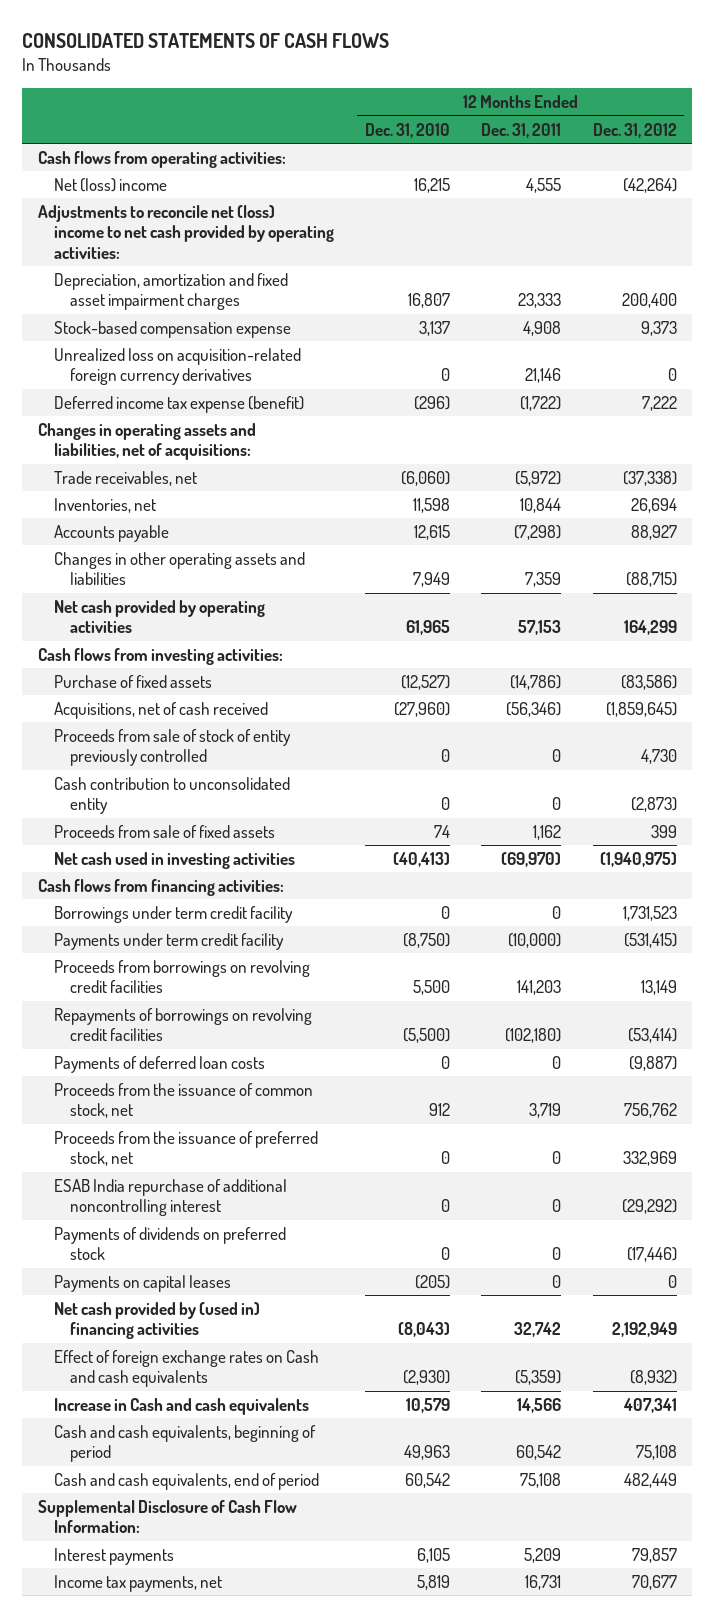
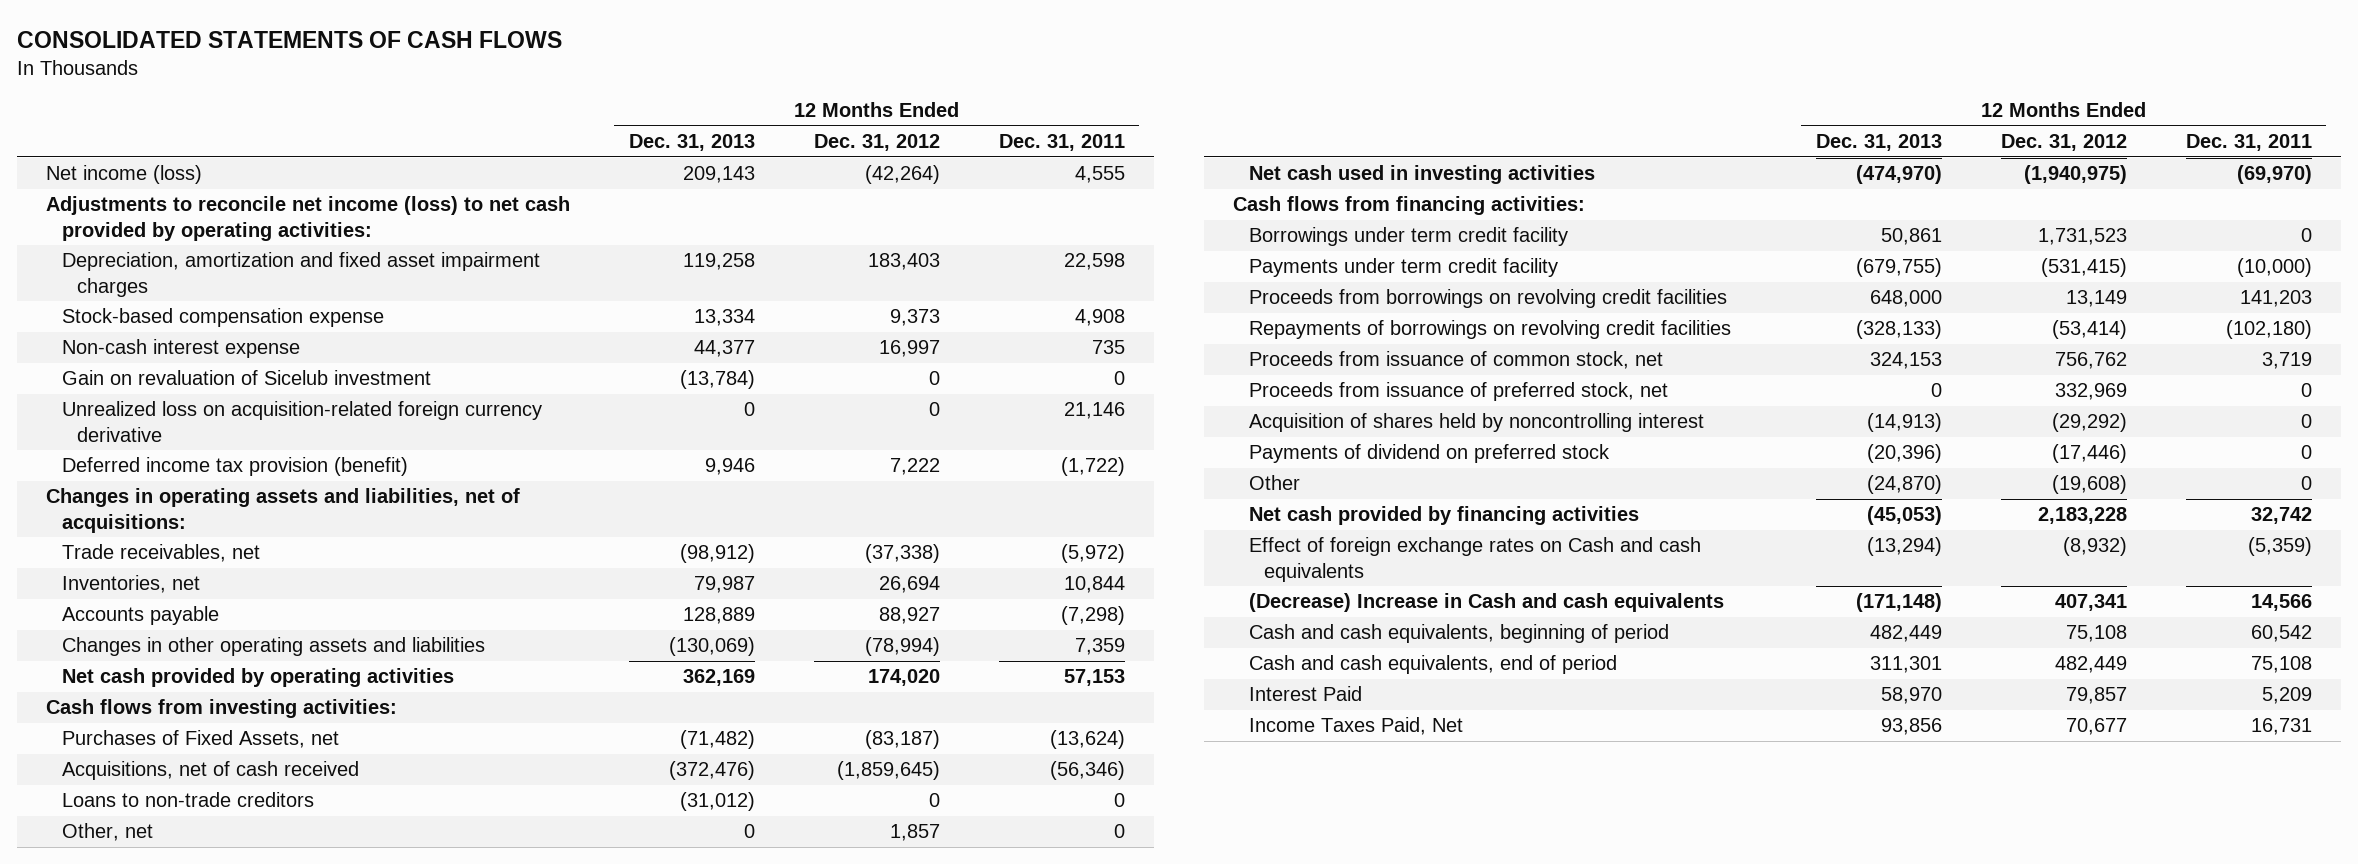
- | 12 Months Ended Dec. 31, 2010 | 12 Months Ended Dec. 31, 2011 | 12 Months Ended Dec. 31, 2012
+ | 12 Months Ended Dec. 31, 2013 | 12 Months Ended Dec. 31, 2012 | 12 Months Ended Dec. 31, 2011
- Cash flows from operating activities:
- Net (loss) income | 16,215 | 4,555 | (42,264)
- Adjustments to reconcile net (loss) income to net cash provided by operating activities:
- Depreciation, amortization and fixed asset impairment charges | 16,807 | 23,333 | 200,400
+ Net income (loss) | 209,143 | (42,264) | 4,555
+ Adjustments to reconcile net income (loss) to net cash provided by operating activities:
+ Depreciation, amortization and fixed asset impairment charges | 119,258 | 183,403 | 22,598
- Unrealized loss on acquisition-related foreign currency derivatives | 0 | 21,146 | 0
- Deferred income tax expense (benefit) | (296) | (1,722) | 7,222
+ Non-cash interest expense | 44,377 | 16,997 | 735
+ Gain on revaluation of Sicelub investment | (13,784) | 0 | 0
+ Unrealized loss on acquisition-related foreign currency derivative | 0 | 0 | 21,146
+ Deferred income tax provision (benefit) | 9,946 | 7,222 | (1,722)
- Changes in other operating assets and liabilities | 7,949 | 7,359 | (88,715)
- Net cash provided by operating activities | 61,965 | 57,153 | 164,299
+ Changes in other operating assets and liabilities | (130,069) | (78,994) | 7,359
+ Net cash provided by operating activities | 362,169 | 174,020 | 57,153
- Purchase of fixed assets | (12,527) | (14,786) | (83,586)
+ Purchases of Fixed Assets, net | (71,482) | (83,187) | (13,624)
- Proceeds from sale of stock of entity previously controlled | 0 | 0 | 4,730
- Cash contribution to unconsolidated entity | 0 | 0 | (2,873)
- Proceeds from sale of fixed assets | 74 | 1,162 | 399
+ Loans to non-trade creditors | (31,012) | 0 | 0
+ Other, net | 0 | 1,857 | 0
- Payments of deferred loan costs | 0 | 0 | (9,887)
- Proceeds from the issuance of common stock, net | 912 | 3,719 | 756,762
- Proceeds from the issuance of preferred stock, net | 0 | 0 | 332,969
- ESAB India repurchase of additional noncontrolling interest | 0 | 0 | (29,292)
- Payments of dividends on preferred stock | 0 | 0 | (17,446)
- Payments on capital leases | (205) | 0 | 0
- Net cash provided by (used in) financing activities | (8,043) | 32,742 | 2,192,949
+ Proceeds from issuance of common stock, net | 324,153 | 756,762 | 3,719
+ Proceeds from issuance of preferred stock, net | 0 | 332,969 | 0
+ Acquisition of shares held by noncontrolling interest | (14,913) | (29,292) | 0
+ Payments of dividend on preferred stock | (20,396) | (17,446) | 0
+ Other | (24,870) | (19,608) | 0
+ Net cash provided by financing activities | (45,053) | 2,183,228 | 32,742
- Increase in Cash and cash equivalents | 10,579 | 14,566 | 407,341
+ (Decrease) Increase in Cash and cash equivalents | (171,148) | 407,341 | 14,566
- Supplemental Disclosure of Cash Flow Information:
- Interest payments | 6,105 | 5,209 | 79,857
- Income tax payments, net | 5,819 | 16,731 | 70,677
+ Interest Paid | 58,970 | 79,857 | 5,209
+ Income Taxes Paid, Net | 93,856 | 70,677 | 16,731

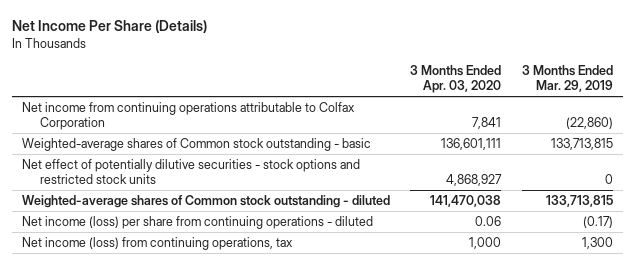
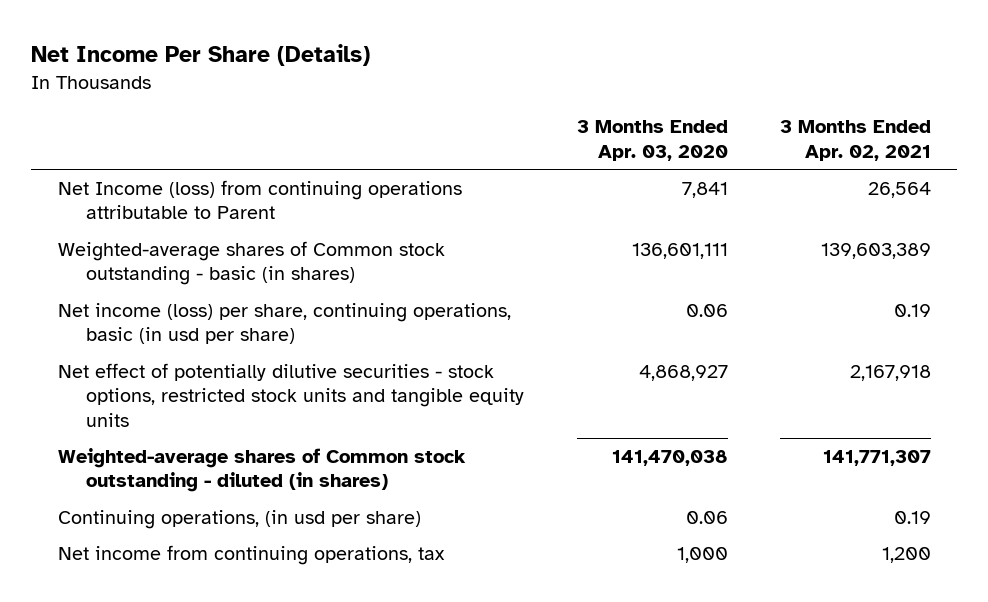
- | 3 Months Ended Apr. 03, 2020 | 3 Months Ended Mar. 29, 2019
+ | 3 Months Ended Apr. 03, 2020 | 3 Months Ended Apr. 02, 2021
- Net income from continuing operations attributable to Colfax Corporation | 7,841 | (22,860)
- Weighted-average shares of Common stock outstanding - basic | 136,601,111 | 133,713,815
- Net effect of potentially dilutive securities - stock options and restricted stock units | 4,868,927 | 0
- Weighted-average shares of Common stock outstanding - diluted | 141,470,038 | 133,713,815
- Net income (loss) per share from continuing operations - diluted | 0.06 | (0.17)
- Net income (loss) from continuing operations, tax | 1,000 | 1,300
+ Net Income (loss) from continuing operations attributable to Parent | 7,841 | 26,564
+ Weighted-average shares of Common stock outstanding - basic (in shares) | 136,601,111 | 139,603,389
+ Net income (loss) per share, continuing operations, basic (in usd per share) | 0.06 | 0.19
+ Net effect of potentially dilutive securities - stock options, restricted stock units and tangible equity units | 4,868,927 | 2,167,918
+ Weighted-average shares of Common stock outstanding - diluted (in shares) | 141,470,038 | 141,771,307
+ Continuing operations, (in usd per share) | 0.06 | 0.19
+ Net income from continuing operations, tax | 1,000 | 1,200

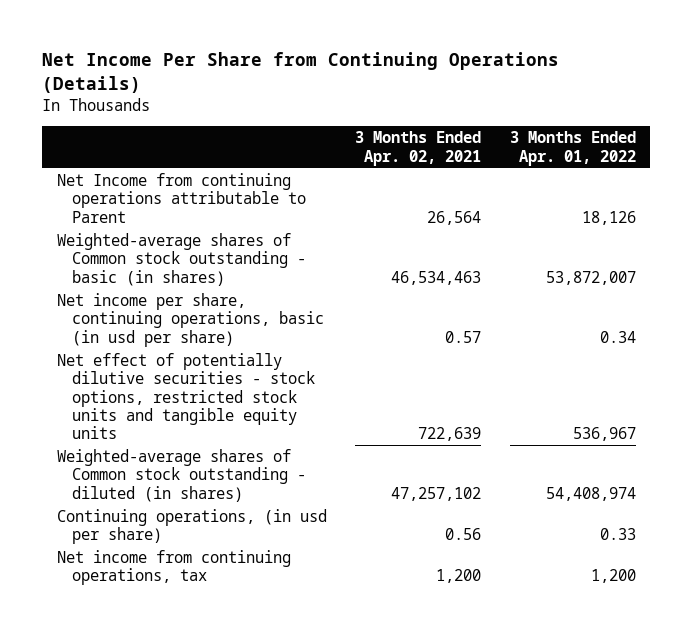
- Net Income Per Share (Details)
+ Net Income Per Share from Continuing Operations (Details)
- | 3 Months Ended Apr. 03, 2020 | 3 Months Ended Apr. 02, 2021
+ | 3 Months Ended Apr. 02, 2021 | 3 Months Ended Apr. 01, 2022
- Net Income (loss) from continuing operations attributable to Parent | 7,841 | 26,564
- Weighted-average shares of Common stock outstanding - basic (in shares) | 136,601,111 | 139,603,389
- Net income (loss) per share, continuing operations, basic (in usd per share) | 0.06 | 0.19
- Net effect of potentially dilutive securities - stock options, restricted stock units and tangible equity units | 4,868,927 | 2,167,918
- Weighted-average shares of Common stock outstanding - diluted (in shares) | 141,470,038 | 141,771,307
- Continuing operations, (in usd per share) | 0.06 | 0.19
+ Net Income from continuing operations attributable to Parent | 26,564 | 18,126
+ Weighted-average shares of Common stock outstanding - basic (in shares) | 46,534,463 | 53,872,007
+ Net income per share, continuing operations, basic (in usd per share) | 0.57 | 0.34
+ Net effect of potentially dilutive securities - stock options, restricted stock units and tangible equity units | 722,639 | 536,967
+ Weighted-average shares of Common stock outstanding - diluted (in shares) | 47,257,102 | 54,408,974
+ Continuing operations, (in usd per share) | 0.56 | 0.33

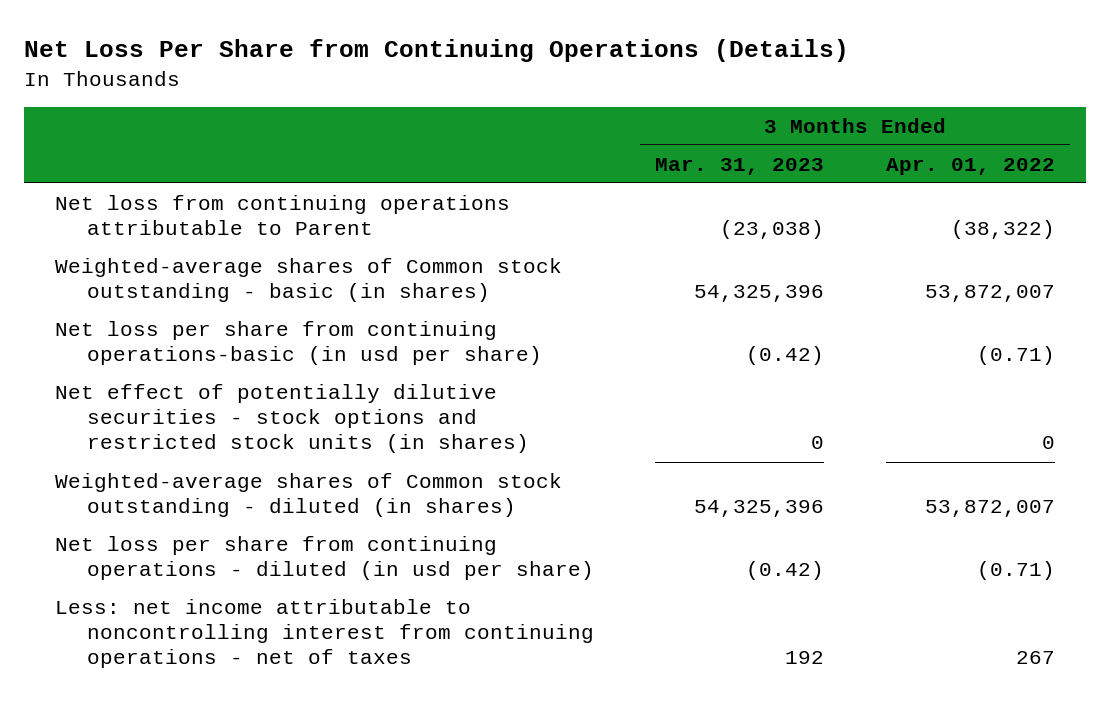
- Net Income Per Share from Continuing Operations (Details)
+ Net Loss Per Share from Continuing Operations (Details)
- | 3 Months Ended Apr. 02, 2021 | 3 Months Ended Apr. 01, 2022
+ | 3 Months Ended Mar. 31, 2023 | 3 Months Ended Apr. 01, 2022
- Net Income from continuing operations attributable to Parent | 26,564 | 18,126
+ Net loss from continuing operations attributable to Parent | (23,038) | (38,322)
- Net income per share, continuing operations, basic (in usd per share) | 0.57 | 0.34
- Net effect of potentially dilutive securities - stock options, restricted stock units and tangible equity units | 722,639 | 536,967
- Weighted-average shares of Common stock outstanding - diluted (in shares) | 47,257,102 | 54,408,974
- Continuing operations, (in usd per share) | 0.56 | 0.33
- Net income from continuing operations, tax | 1,200 | 1,200
+ Net loss per share from continuing operations-basic (in usd per share) | (0.42) | (0.71)
+ Net effect of potentially dilutive securities - stock options and restricted stock units (in shares) | 0 | 0
+ Weighted-average shares of Common stock outstanding - diluted (in shares) | 54,325,396 | 53,872,007
+ Net loss per share from continuing operations - diluted (in usd per share) | (0.42) | (0.71)
+ Less: net income attributable to noncontrolling interest from continuing operations - net of taxes | 192 | 267

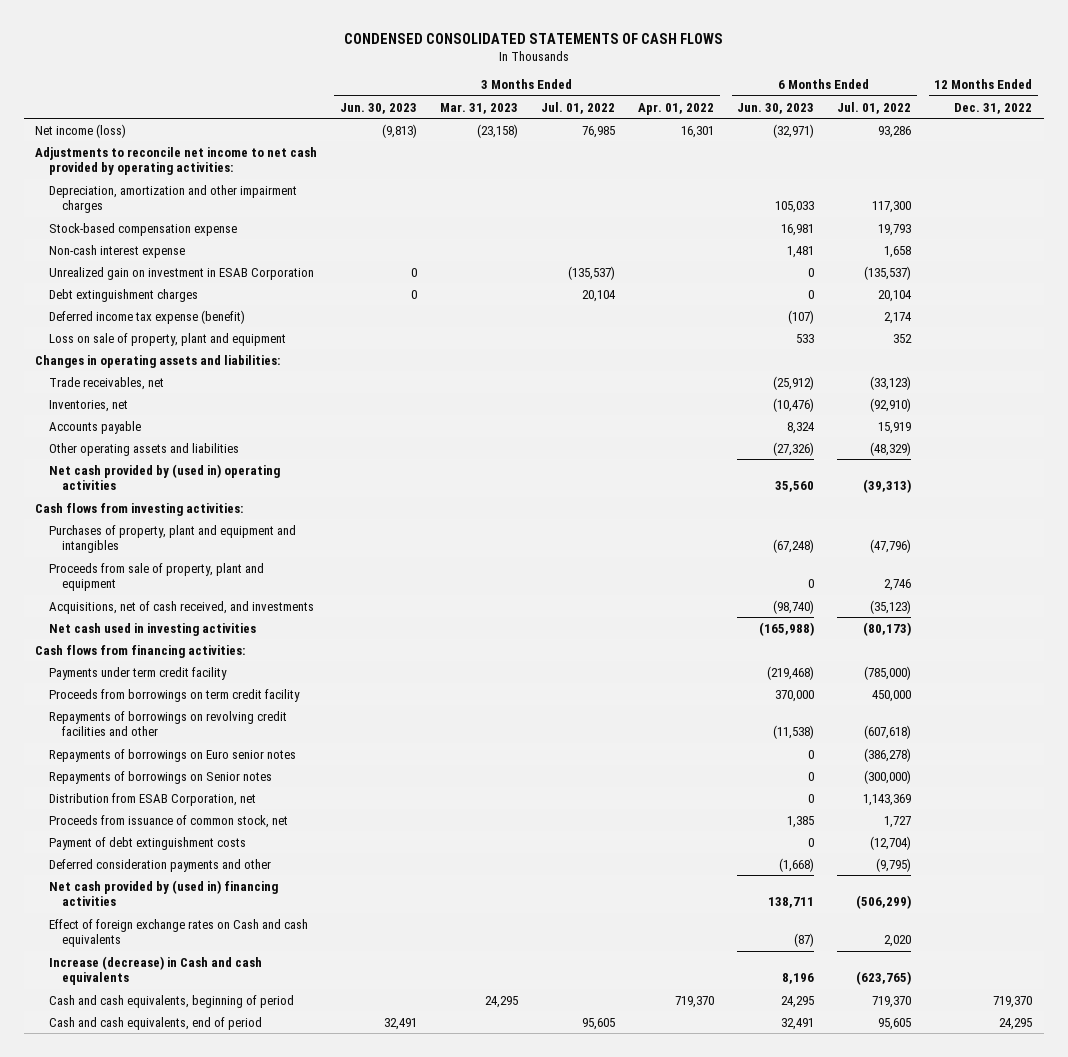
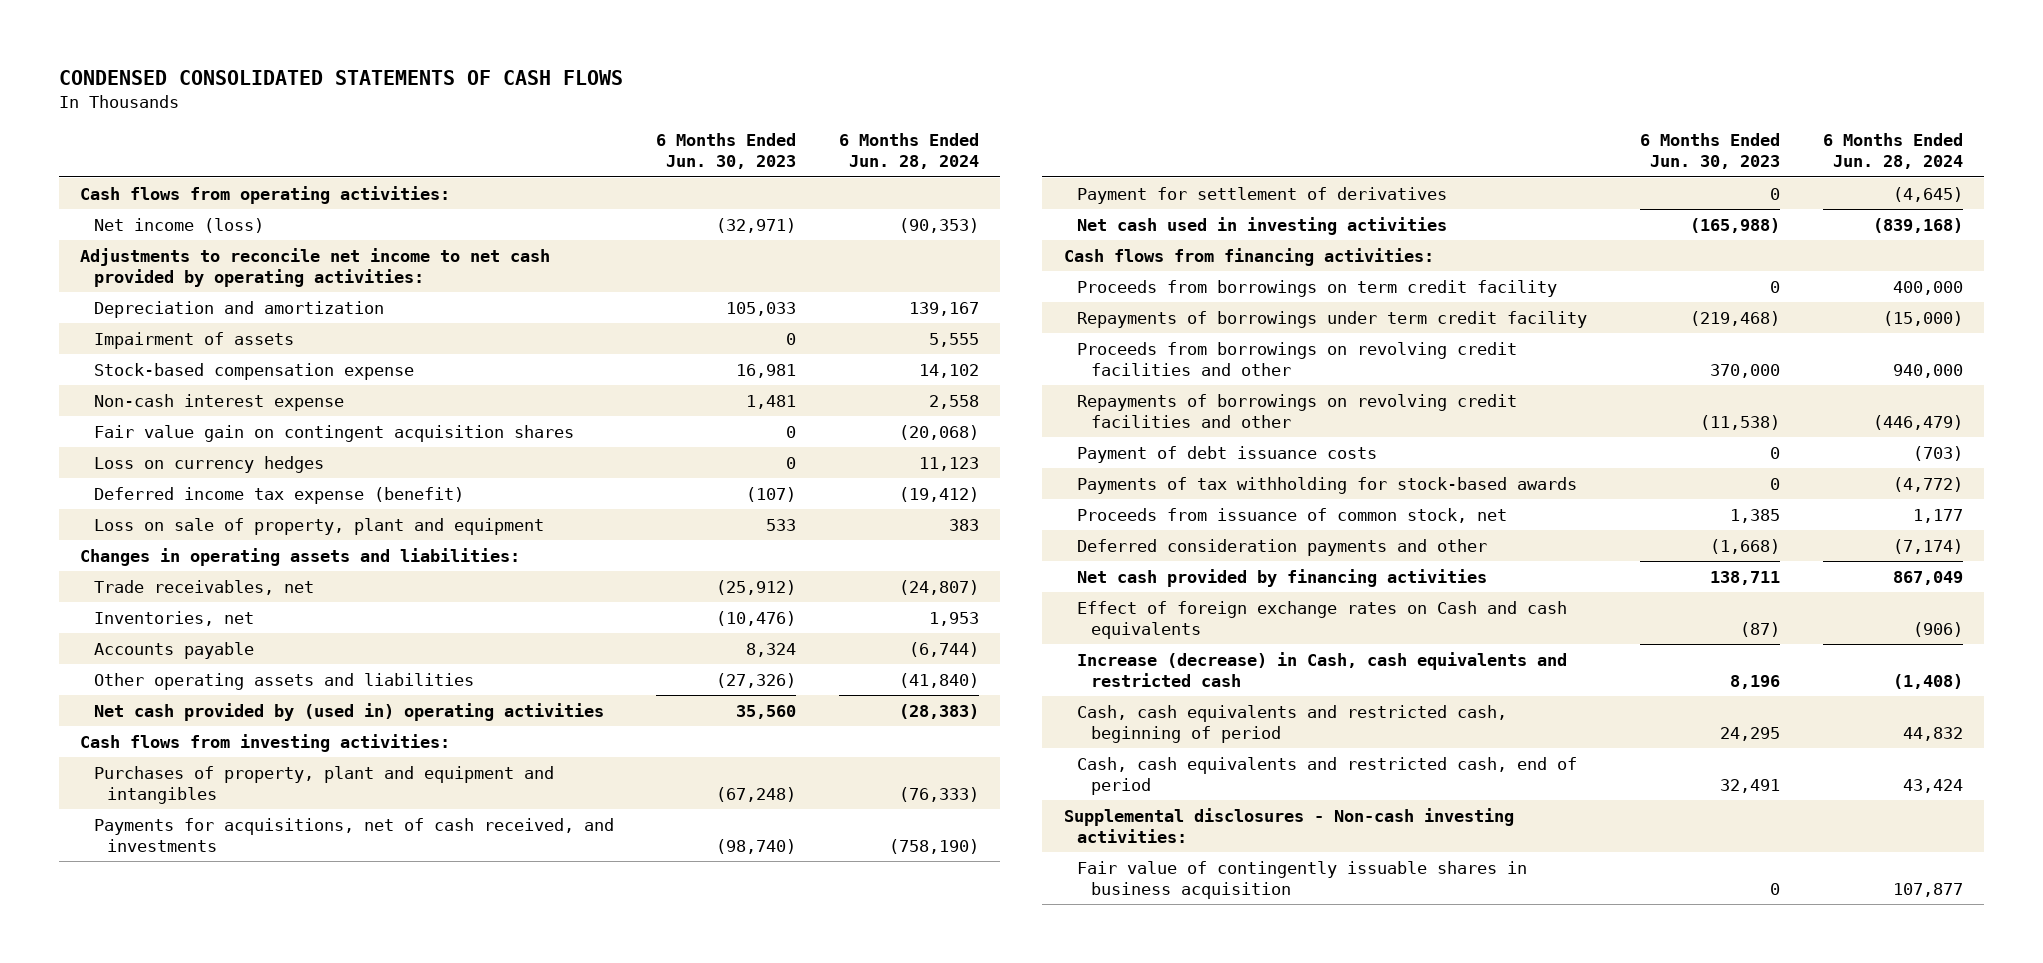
- | 3 Months Ended Jun. 30, 2023 | 3 Months Ended Mar. 31, 2023 | 3 Months Ended Jul. 01, 2022 | 3 Months Ended Apr. 01, 2022 | 6 Months Ended Jun. 30, 2023 | 6 Months Ended Jul. 01, 2022 | 12 Months Ended Dec. 31, 2022
+ | 6 Months Ended Jun. 30, 2023 | 6 Months Ended Jun. 28, 2024
+ Cash flows from operating activities:
- Depreciation, amortization and other impairment charges | | | | | 105,033 | 117,300 |
+ Depreciation and amortization | 105,033 | 139,167
+ Impairment of assets | 0 | 5,555
- Unrealized gain on investment in ESAB Corporation | 0 | | (135,537) | | 0 | (135,537) |
- Debt extinguishment charges | 0 | | 20,104 | | 0 | 20,104 |
+ Fair value gain on contingent acquisition shares | 0 | (20,068)
+ Loss on currency hedges | 0 | 11,123
- Proceeds from sale of property, plant and equipment | | | | | 0 | 2,746 |
- Acquisitions, net of cash received, and investments | | | | | (98,740) | (35,123) |
+ Payments for acquisitions, net of cash received, and investments | (98,740) | (758,190)
+ Payment for settlement of derivatives | 0 | (4,645)
- Payments under term credit facility | | | | | (219,468) | (785,000) |
- Proceeds from borrowings on term credit facility | | | | | 370,000 | 450,000 |
+ Proceeds from borrowings on term credit facility | 0 | 400,000
+ Repayments of borrowings under term credit facility | (219,468) | (15,000)
+ Proceeds from borrowings on revolving credit facilities and other | 370,000 | 940,000
- Repayments of borrowings on Euro senior notes | | | | | 0 | (386,278) |
- Repayments of borrowings on Senior notes | | | | | 0 | (300,000) |
- Distribution from ESAB Corporation, net | | | | | 0 | 1,143,369 |
+ Payment of debt issuance costs | 0 | (703)
+ Payments of tax withholding for stock-based awards | 0 | (4,772)
- Payment of debt extinguishment costs | | | | | 0 | (12,704) |
- Net cash provided by (used in) financing activities | | | | | 138,711 | (506,299) |
+ Net cash provided by financing activities | 138,711 | 867,049
- Increase (decrease) in Cash and cash equivalents | | | | | 8,196 | (623,765) |
- Cash and cash equivalents, beginning of period | | 24,295 | | 719,370 | 24,295 | 719,370 | 719,370
- Cash and cash equivalents, end of period | 32,491 | | 95,605 | | 32,491 | 95,605 | 24,295
+ Increase (decrease) in Cash, cash equivalents and restricted cash | 8,196 | (1,408)
+ Cash, cash equivalents and restricted cash, beginning of period | 24,295 | 44,832
+ Cash, cash equivalents and restricted cash, end of period | 32,491 | 43,424
+ Supplemental disclosures - Non-cash investing activities:
+ Fair value of contingently issuable shares in business acquisition | 0 | 107,877

